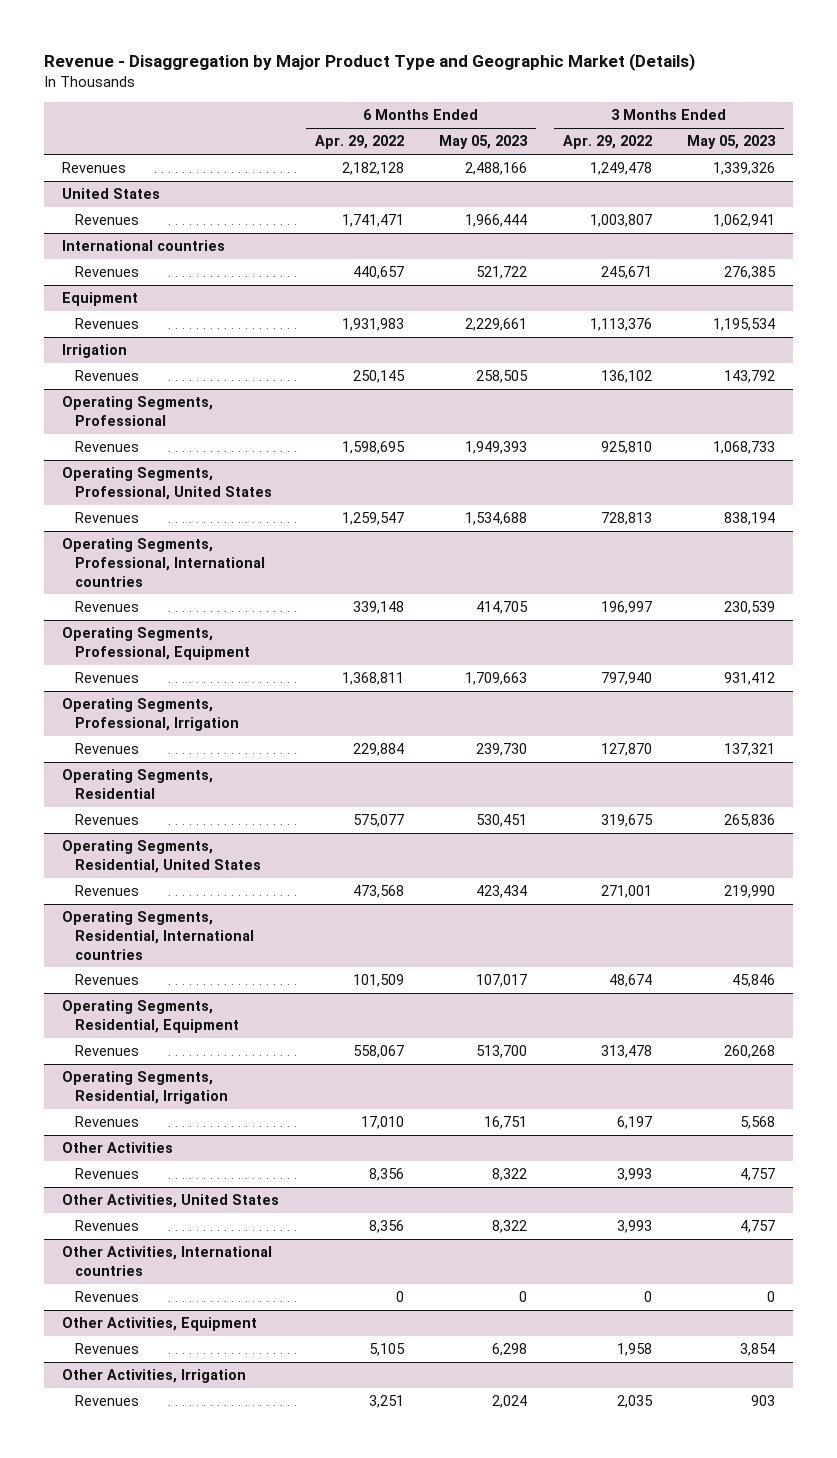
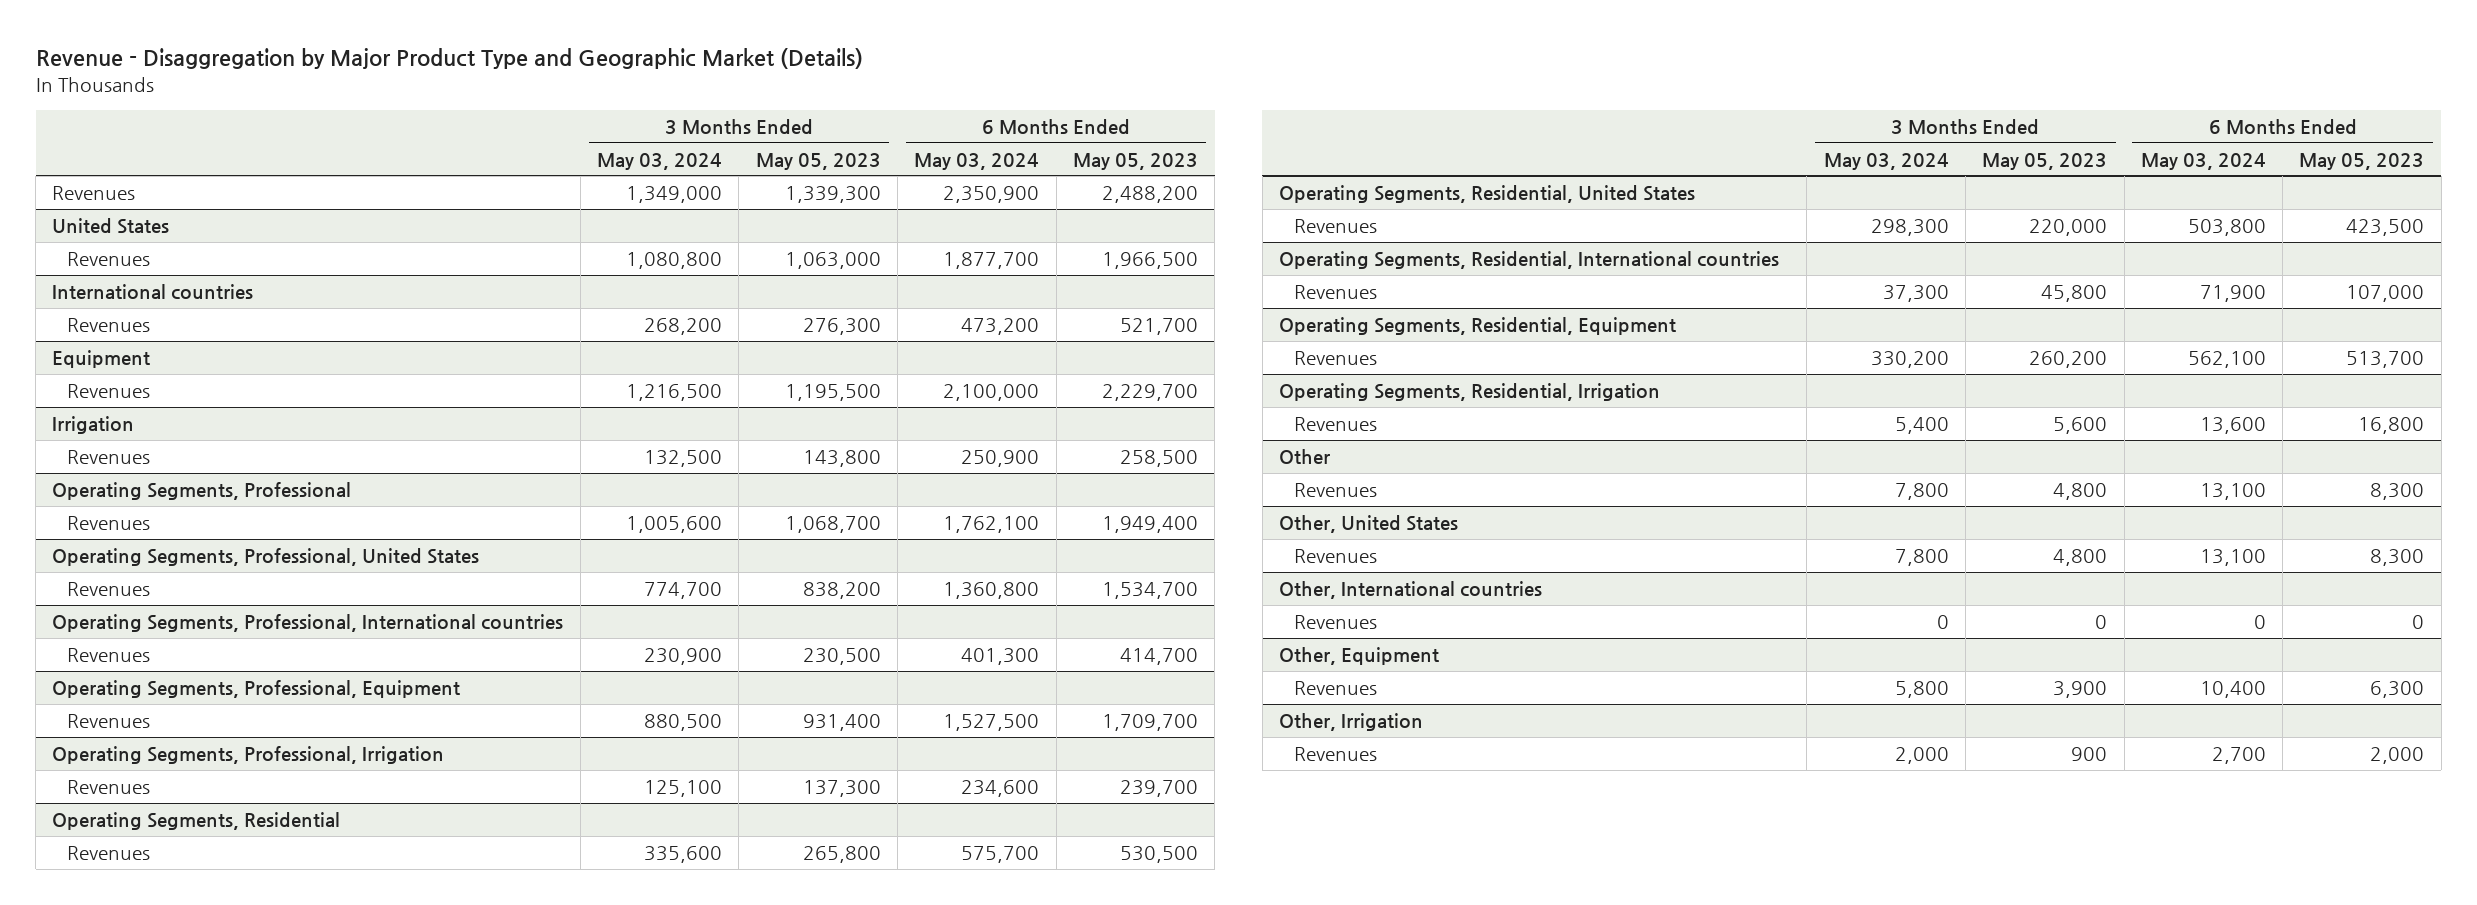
- | 6 Months Ended Apr. 29, 2022 | 6 Months Ended May 05, 2023 | 3 Months Ended Apr. 29, 2022 | 3 Months Ended May 05, 2023
+ | 3 Months Ended May 03, 2024 | 3 Months Ended May 05, 2023 | 6 Months Ended May 03, 2024 | 6 Months Ended May 05, 2023
- Revenues | 2,182,128 | 2,488,166 | 1,249,478 | 1,339,326
+ Revenues | 1,349,000 | 1,339,300 | 2,350,900 | 2,488,200
@ United States
- Revenues | 1,741,471 | 1,966,444 | 1,003,807 | 1,062,941
+ Revenues | 1,080,800 | 1,063,000 | 1,877,700 | 1,966,500
@ International countries
- Revenues | 440,657 | 521,722 | 245,671 | 276,385
+ Revenues | 268,200 | 276,300 | 473,200 | 521,700
@ Equipment
- Revenues | 1,931,983 | 2,229,661 | 1,113,376 | 1,195,534
+ Revenues | 1,216,500 | 1,195,500 | 2,100,000 | 2,229,700
@ Irrigation
- Revenues | 250,145 | 258,505 | 136,102 | 143,792
+ Revenues | 132,500 | 143,800 | 250,900 | 258,500
@ Operating Segments, Professional
- Revenues | 1,598,695 | 1,949,393 | 925,810 | 1,068,733
+ Revenues | 1,005,600 | 1,068,700 | 1,762,100 | 1,949,400
@ Operating Segments, Professional, United States
- Revenues | 1,259,547 | 1,534,688 | 728,813 | 838,194
+ Revenues | 774,700 | 838,200 | 1,360,800 | 1,534,700
@ Operating Segments, Professional, International countries
- Revenues | 339,148 | 414,705 | 196,997 | 230,539
+ Revenues | 230,900 | 230,500 | 401,300 | 414,700
@ Operating Segments, Professional, Equipment
- Revenues | 1,368,811 | 1,709,663 | 797,940 | 931,412
+ Revenues | 880,500 | 931,400 | 1,527,500 | 1,709,700
@ Operating Segments, Professional, Irrigation
- Revenues | 229,884 | 239,730 | 127,870 | 137,321
+ Revenues | 125,100 | 137,300 | 234,600 | 239,700
@ Operating Segments, Residential
- Revenues | 575,077 | 530,451 | 319,675 | 265,836
+ Revenues | 335,600 | 265,800 | 575,700 | 530,500
@ Operating Segments, Residential, United States
- Revenues | 473,568 | 423,434 | 271,001 | 219,990
+ Revenues | 298,300 | 220,000 | 503,800 | 423,500
@ Operating Segments, Residential, International countries
- Revenues | 101,509 | 107,017 | 48,674 | 45,846
+ Revenues | 37,300 | 45,800 | 71,900 | 107,000
@ Operating Segments, Residential, Equipment
- Revenues | 558,067 | 513,700 | 313,478 | 260,268
+ Revenues | 330,200 | 260,200 | 562,100 | 513,700
@ Operating Segments, Residential, Irrigation
- Revenues | 17,010 | 16,751 | 6,197 | 5,568
- Other Activities
- Revenues | 8,356 | 8,322 | 3,993 | 4,757
- Other Activities, United States
- Revenues | 8,356 | 8,322 | 3,993 | 4,757
- Other Activities, International countries
@ Operating Segments, Residential, Irrigation
+ Revenues | 5,400 | 5,600 | 13,600 | 16,800
+ Other
+ Revenues | 7,800 | 4,800 | 13,100 | 8,300
+ Other, United States
+ Revenues | 7,800 | 4,800 | 13,100 | 8,300
+ Other, International countries
- Other Activities, Equipment
- Revenues | 5,105 | 6,298 | 1,958 | 3,854
- Other Activities, Irrigation
- Revenues | 3,251 | 2,024 | 2,035 | 903
+ Other, Equipment
+ Revenues | 5,800 | 3,900 | 10,400 | 6,300
+ Other, Irrigation
+ Revenues | 2,000 | 900 | 2,700 | 2,000

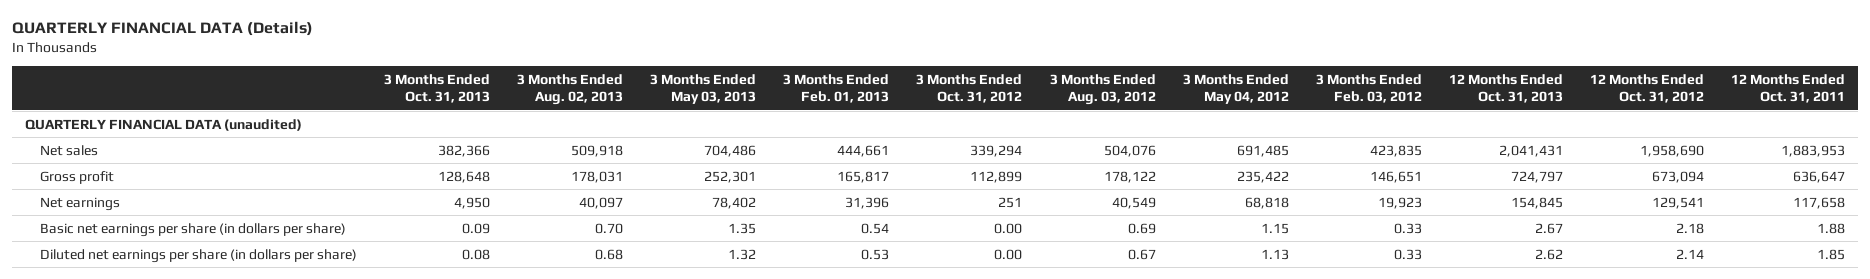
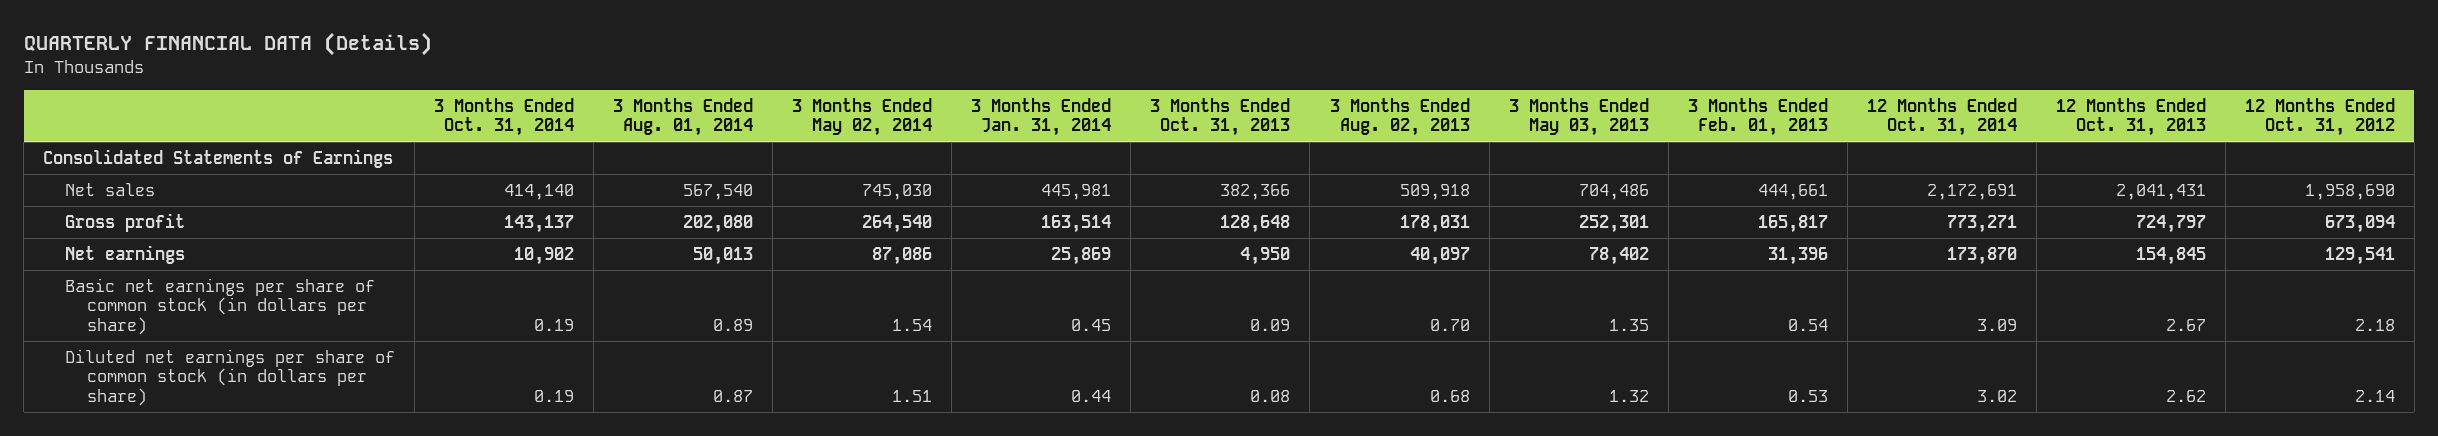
- | 3 Months Ended Oct. 31, 2013 | 3 Months Ended Aug. 02, 2013 | 3 Months Ended May 03, 2013 | 3 Months Ended Feb. 01, 2013 | 3 Months Ended Oct. 31, 2012 | 3 Months Ended Aug. 03, 2012 | 3 Months Ended May 04, 2012 | 3 Months Ended Feb. 03, 2012 | 12 Months Ended Oct. 31, 2013 | 12 Months Ended Oct. 31, 2012 | 12 Months Ended Oct. 31, 2011
+ | 3 Months Ended Oct. 31, 2014 | 3 Months Ended Aug. 01, 2014 | 3 Months Ended May 02, 2014 | 3 Months Ended Jan. 31, 2014 | 3 Months Ended Oct. 31, 2013 | 3 Months Ended Aug. 02, 2013 | 3 Months Ended May 03, 2013 | 3 Months Ended Feb. 01, 2013 | 12 Months Ended Oct. 31, 2014 | 12 Months Ended Oct. 31, 2013 | 12 Months Ended Oct. 31, 2012
- QUARTERLY FINANCIAL DATA (unaudited)
+ Consolidated Statements of Earnings
- Basic net earnings per share (in dollars per share) | 0.09 | 0.70 | 1.35 | 0.54 | 0.00 | 0.69 | 1.15 | 0.33 | 2.67 | 2.18 | 1.88
- Diluted net earnings per share (in dollars per share) | 0.08 | 0.68 | 1.32 | 0.53 | 0.00 | 0.67 | 1.13 | 0.33 | 2.62 | 2.14 | 1.85
+ Basic net earnings per share of common stock (in dollars per share) | 0.19 | 0.89 | 1.54 | 0.45 | 0.09 | 0.70 | 1.35 | 0.54 | 3.09 | 2.67 | 2.18
+ Diluted net earnings per share of common stock (in dollars per share) | 0.19 | 0.87 | 1.51 | 0.44 | 0.08 | 0.68 | 1.32 | 0.53 | 3.02 | 2.62 | 2.14

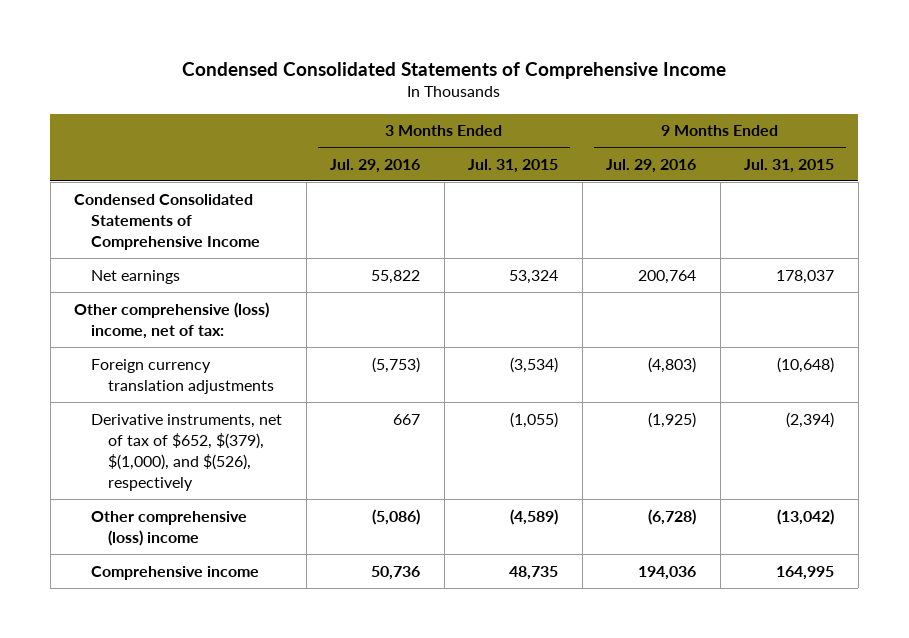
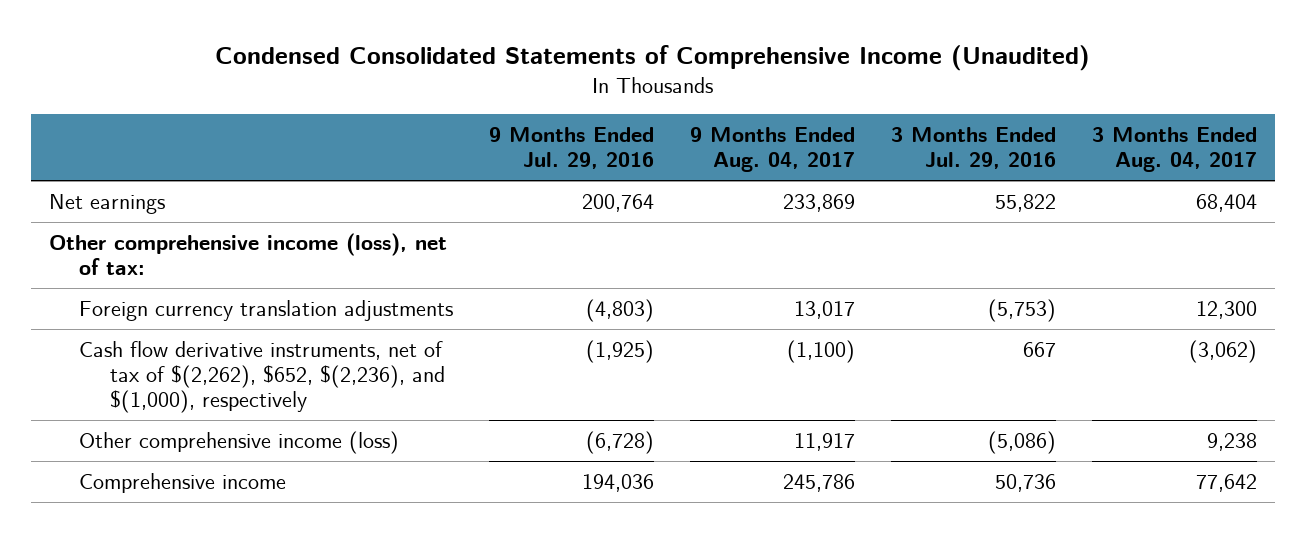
- Condensed Consolidated Statements of Comprehensive Income
+ Condensed Consolidated Statements of Comprehensive Income (Unaudited)
- | 3 Months Ended Jul. 29, 2016 | 3 Months Ended Jul. 31, 2015 | 9 Months Ended Jul. 29, 2016 | 9 Months Ended Jul. 31, 2015
+ | 9 Months Ended Jul. 29, 2016 | 9 Months Ended Aug. 04, 2017 | 3 Months Ended Jul. 29, 2016 | 3 Months Ended Aug. 04, 2017
- Condensed Consolidated Statements of Comprehensive Income
- Other comprehensive (loss) income, net of tax:
+ Other comprehensive income (loss), net of tax:
- Derivative instruments, net of tax of $652, $(379), $(1,000), and $(526), respectively | 667 | (1,055) | (1,925) | (2,394)
- Other comprehensive (loss) income | (5,086) | (4,589) | (6,728) | (13,042)
+ Cash flow derivative instruments, net of tax of $(2,262), $652, $(2,236), and $(1,000), respectively | (1,925) | (1,100) | 667 | (3,062)
+ Other comprehensive income (loss) | (6,728) | 11,917 | (5,086) | 9,238

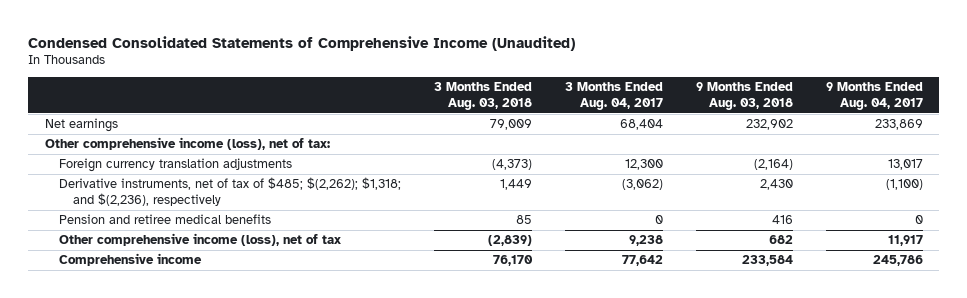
- | 9 Months Ended Jul. 29, 2016 | 9 Months Ended Aug. 04, 2017 | 3 Months Ended Jul. 29, 2016 | 3 Months Ended Aug. 04, 2017
+ | 3 Months Ended Aug. 03, 2018 | 3 Months Ended Aug. 04, 2017 | 9 Months Ended Aug. 03, 2018 | 9 Months Ended Aug. 04, 2017
- Cash flow derivative instruments, net of tax of $(2,262), $652, $(2,236), and $(1,000), respectively | (1,925) | (1,100) | 667 | (3,062)
- Other comprehensive income (loss) | (6,728) | 11,917 | (5,086) | 9,238
+ Derivative instruments, net of tax of $485; $(2,262); $1,318; and $(2,236), respectively | 1,449 | (3,062) | 2,430 | (1,100)
+ Pension and retiree medical benefits | 85 | 0 | 416 | 0
+ Other comprehensive income (loss), net of tax | (2,839) | 9,238 | 682 | 11,917

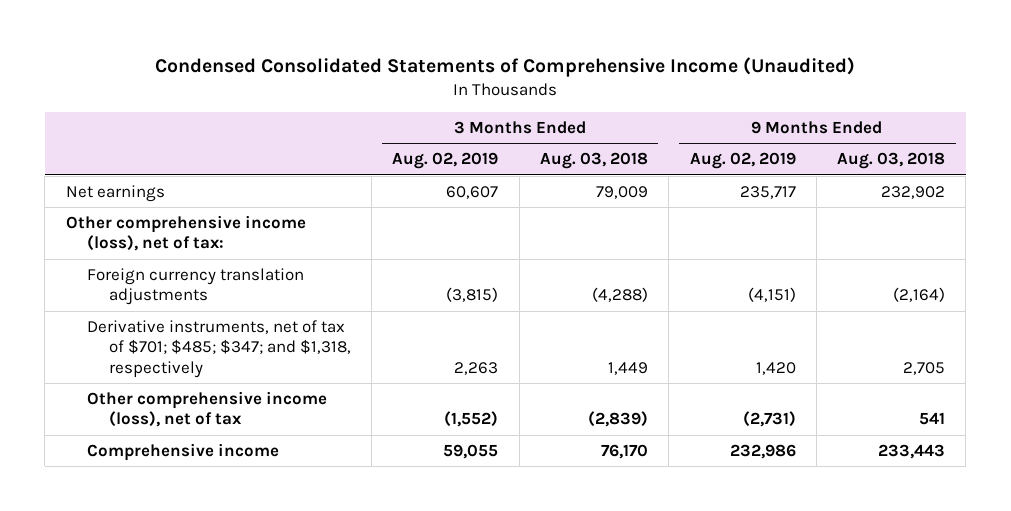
- | 3 Months Ended Aug. 03, 2018 | 3 Months Ended Aug. 04, 2017 | 9 Months Ended Aug. 03, 2018 | 9 Months Ended Aug. 04, 2017
+ | 3 Months Ended Aug. 02, 2019 | 3 Months Ended Aug. 03, 2018 | 9 Months Ended Aug. 02, 2019 | 9 Months Ended Aug. 03, 2018
- Foreign currency translation adjustments | (4,373) | 12,300 | (2,164) | 13,017
- Derivative instruments, net of tax of $485; $(2,262); $1,318; and $(2,236), respectively | 1,449 | (3,062) | 2,430 | (1,100)
- Pension and retiree medical benefits | 85 | 0 | 416 | 0
- Other comprehensive income (loss), net of tax | (2,839) | 9,238 | 682 | 11,917
- Comprehensive income | 76,170 | 77,642 | 233,584 | 245,786
+ Foreign currency translation adjustments | (3,815) | (4,288) | (4,151) | (2,164)
+ Derivative instruments, net of tax of $701; $485; $347; and $1,318, respectively | 2,263 | 1,449 | 1,420 | 2,705
+ Other comprehensive income (loss), net of tax | (1,552) | (2,839) | (2,731) | 541
+ Comprehensive income | 59,055 | 76,170 | 232,986 | 233,443

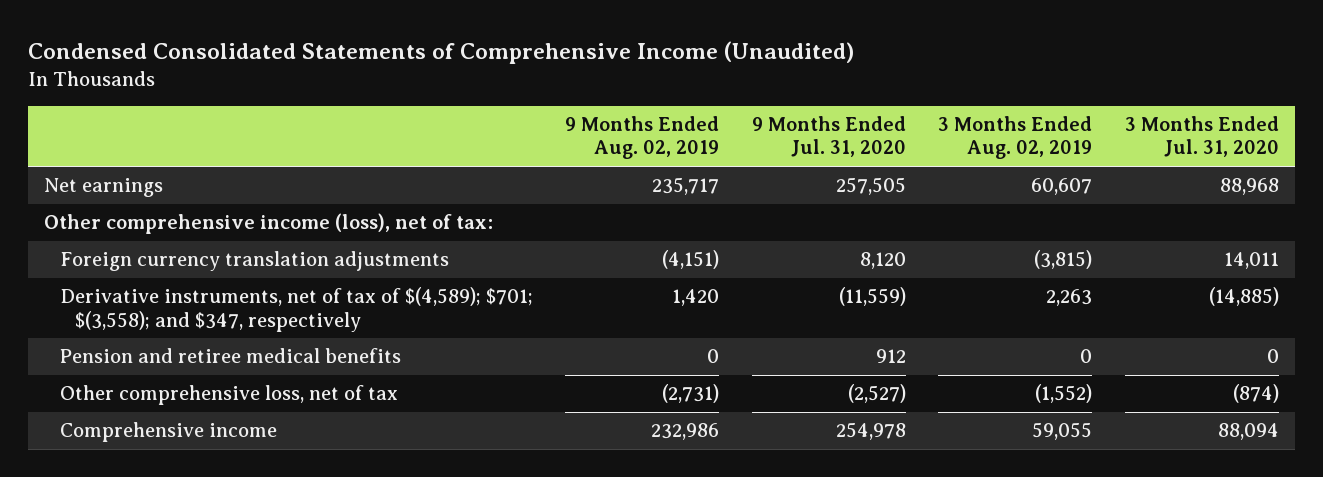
- | 3 Months Ended Aug. 02, 2019 | 3 Months Ended Aug. 03, 2018 | 9 Months Ended Aug. 02, 2019 | 9 Months Ended Aug. 03, 2018
+ | 9 Months Ended Aug. 02, 2019 | 9 Months Ended Jul. 31, 2020 | 3 Months Ended Aug. 02, 2019 | 3 Months Ended Jul. 31, 2020
- Derivative instruments, net of tax of $701; $485; $347; and $1,318, respectively | 2,263 | 1,449 | 1,420 | 2,705
- Other comprehensive income (loss), net of tax | (1,552) | (2,839) | (2,731) | 541
+ Derivative instruments, net of tax of $(4,589); $701; $(3,558); and $347, respectively | 1,420 | (11,559) | 2,263 | (14,885)
+ Pension and retiree medical benefits | 0 | 912 | 0 | 0
+ Other comprehensive loss, net of tax | (2,731) | (2,527) | (1,552) | (874)

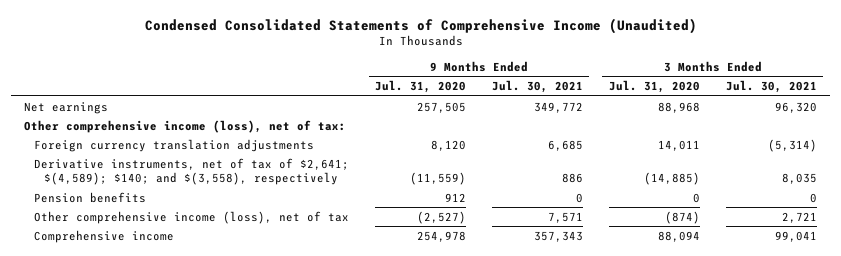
- | 9 Months Ended Aug. 02, 2019 | 9 Months Ended Jul. 31, 2020 | 3 Months Ended Aug. 02, 2019 | 3 Months Ended Jul. 31, 2020
+ | 9 Months Ended Jul. 31, 2020 | 9 Months Ended Jul. 30, 2021 | 3 Months Ended Jul. 31, 2020 | 3 Months Ended Jul. 30, 2021
- Derivative instruments, net of tax of $(4,589); $701; $(3,558); and $347, respectively | 1,420 | (11,559) | 2,263 | (14,885)
- Pension and retiree medical benefits | 0 | 912 | 0 | 0
- Other comprehensive loss, net of tax | (2,731) | (2,527) | (1,552) | (874)
+ Derivative instruments, net of tax of $2,641; $(4,589); $140; and $(3,558), respectively | (11,559) | 886 | (14,885) | 8,035
+ Pension benefits | 912 | 0 | 0 | 0
+ Other comprehensive income (loss), net of tax | (2,527) | 7,571 | (874) | 2,721

